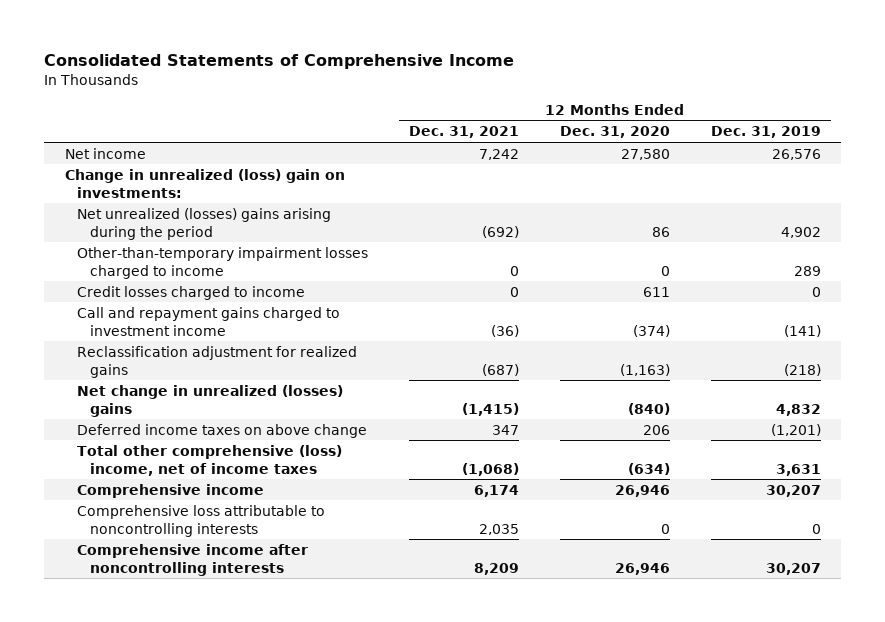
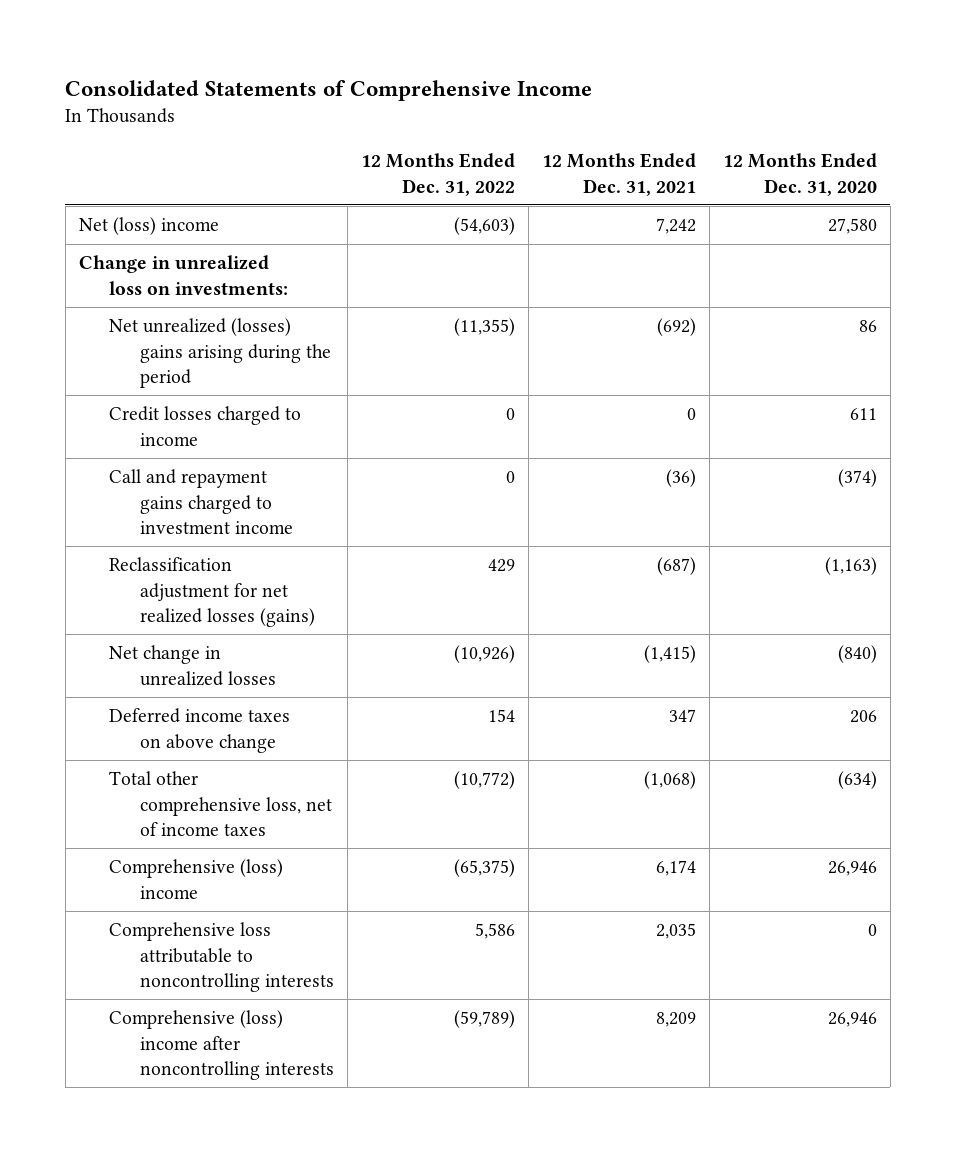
- | 12 Months Ended Dec. 31, 2021 | 12 Months Ended Dec. 31, 2020 | 12 Months Ended Dec. 31, 2019
+ | 12 Months Ended Dec. 31, 2022 | 12 Months Ended Dec. 31, 2021 | 12 Months Ended Dec. 31, 2020
- Net income | 7,242 | 27,580 | 26,576
- Change in unrealized (loss) gain on investments:
+ Net (loss) income | (54,603) | 7,242 | 27,580
+ Change in unrealized loss on investments:
- Other-than-temporary impairment losses charged to income | 0 | 0 | 289
- Reclassification adjustment for realized gains | (687) | (1,163) | (218)
- Net change in unrealized (losses) gains | (1,415) | (840) | 4,832
+ Reclassification adjustment for net realized losses (gains) | 429 | (687) | (1,163)
+ Net change in unrealized losses | (10,926) | (1,415) | (840)
- Total other comprehensive (loss) income, net of income taxes | (1,068) | (634) | 3,631
- Comprehensive income | 6,174 | 26,946 | 30,207
+ Total other comprehensive loss, net of income taxes | (10,772) | (1,068) | (634)
+ Comprehensive (loss) income | (65,375) | 6,174 | 26,946
- Comprehensive income after noncontrolling interests | 8,209 | 26,946 | 30,207
+ Comprehensive (loss) income after noncontrolling interests | (59,789) | 8,209 | 26,946

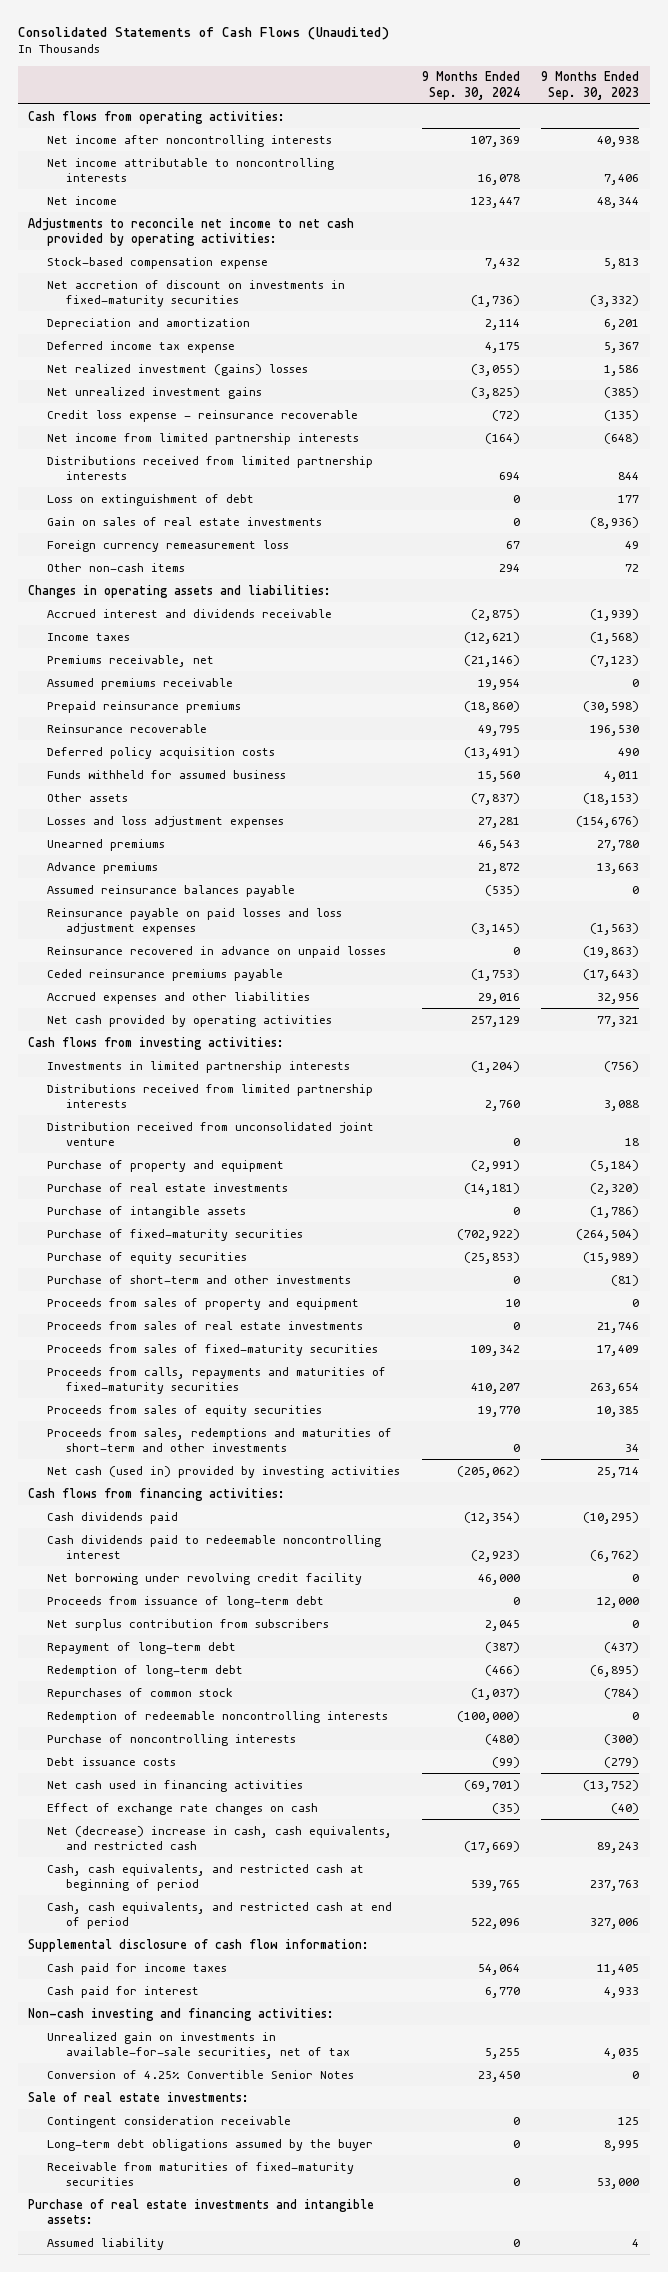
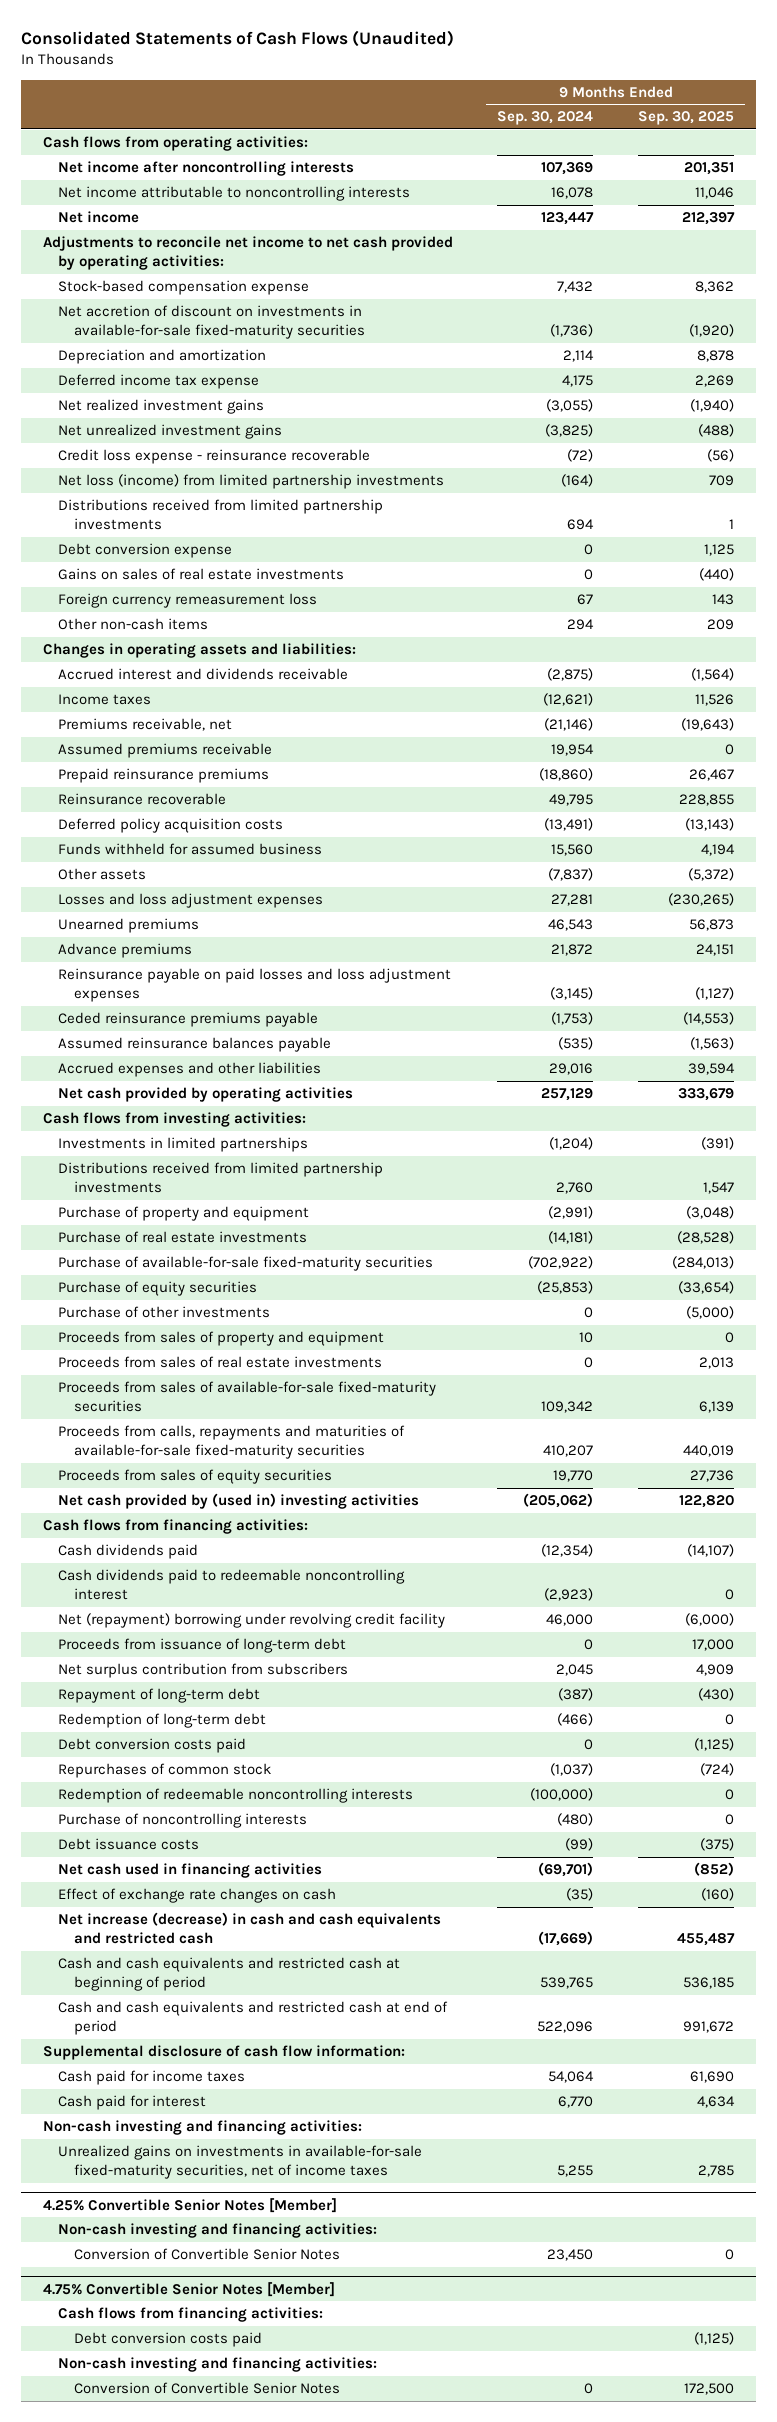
- | 9 Months Ended Sep. 30, 2024 | 9 Months Ended Sep. 30, 2023
+ | 9 Months Ended Sep. 30, 2024 | 9 Months Ended Sep. 30, 2025
- Net accretion of discount on investments in fixed-maturity securities | (1,736) | (3,332)
+ Net accretion of discount on investments in available-for-sale fixed-maturity securities | (1,736) | (1,920)
- Net realized investment (gains) losses | (3,055) | 1,586
+ Net realized investment gains | (3,055) | (1,940)
- Net income from limited partnership interests | (164) | (648)
- Distributions received from limited partnership interests | 694 | 844
- Loss on extinguishment of debt | 0 | 177
- Gain on sales of real estate investments | 0 | (8,936)
+ Net loss (income) from limited partnership investments | (164) | 709
+ Distributions received from limited partnership investments | 694 | 1
+ Debt conversion expense | 0 | 1,125
+ Gains on sales of real estate investments | 0 | (440)
- Reinsurance recovered in advance on unpaid losses | 0 | (19,863)
moved down: Assumed reinsurance balances payable | (535) | (1,563)
- Investments in limited partnership interests | (1,204) | (756)
- Distributions received from limited partnership interests | 2,760 | 3,088
- Distribution received from unconsolidated joint venture | 0 | 18
+ Investments in limited partnerships | (1,204) | (391)
+ Distributions received from limited partnership investments | 2,760 | 1,547
- Purchase of intangible assets | 0 | (1,786)
- Purchase of fixed-maturity securities | (702,922) | (264,504)
+ Purchase of available-for-sale fixed-maturity securities | (702,922) | (284,013)
- Purchase of short-term and other investments | 0 | (81)
+ Purchase of other investments | 0 | (5,000)
- Proceeds from sales of fixed-maturity securities | 109,342 | 17,409
- Proceeds from calls, repayments and maturities of fixed-maturity securities | 410,207 | 263,654
+ Proceeds from sales of available-for-sale fixed-maturity securities | 109,342 | 6,139
+ Proceeds from calls, repayments and maturities of available-for-sale fixed-maturity securities | 410,207 | 440,019
- Proceeds from sales, redemptions and maturities of short-term and other investments | 0 | 34
- Net cash (used in) provided by investing activities | (205,062) | 25,714
+ Net cash provided by (used in) investing activities | (205,062) | 122,820
- Net borrowing under revolving credit facility | 46,000 | 0
+ Net (repayment) borrowing under revolving credit facility | 46,000 | (6,000)
+ Debt conversion costs paid | 0 | (1,125)
- Net (decrease) increase in cash, cash equivalents, and restricted cash | (17,669) | 89,243
- Cash, cash equivalents, and restricted cash at beginning of period | 539,765 | 237,763
- Cash, cash equivalents, and restricted cash at end of period | 522,096 | 327,006
+ Net increase (decrease) in cash and cash equivalents and restricted cash | (17,669) | 455,487
+ Cash and cash equivalents and restricted cash at beginning of period | 539,765 | 536,185
+ Cash and cash equivalents and restricted cash at end of period | 522,096 | 991,672
- Unrealized gain on investments in available-for-sale securities, net of tax | 5,255 | 4,035
- Conversion of 4.25% Convertible Senior Notes | 23,450 | 0
- Sale of real estate investments:
- Contingent consideration receivable | 0 | 125
- Long-term debt obligations assumed by the buyer | 0 | 8,995
- Receivable from maturities of fixed-maturity securities | 0 | 53,000
- Purchase of real estate investments and intangible assets:
- Assumed liability | 0 | 4
+ Unrealized gains on investments in available-for-sale fixed-maturity securities, net of income taxes | 5,255 | 2,785
+ 4.25% Convertible Senior Notes [Member]
+ Non-cash investing and financing activities:
+ Conversion of Convertible Senior Notes | 23,450 | 0
+ 4.75% Convertible Senior Notes [Member]
+ Cash flows from financing activities:
+ Debt conversion costs paid | | (1,125)
+ Non-cash investing and financing activities:
+ Conversion of Convertible Senior Notes | 0 | 172,500

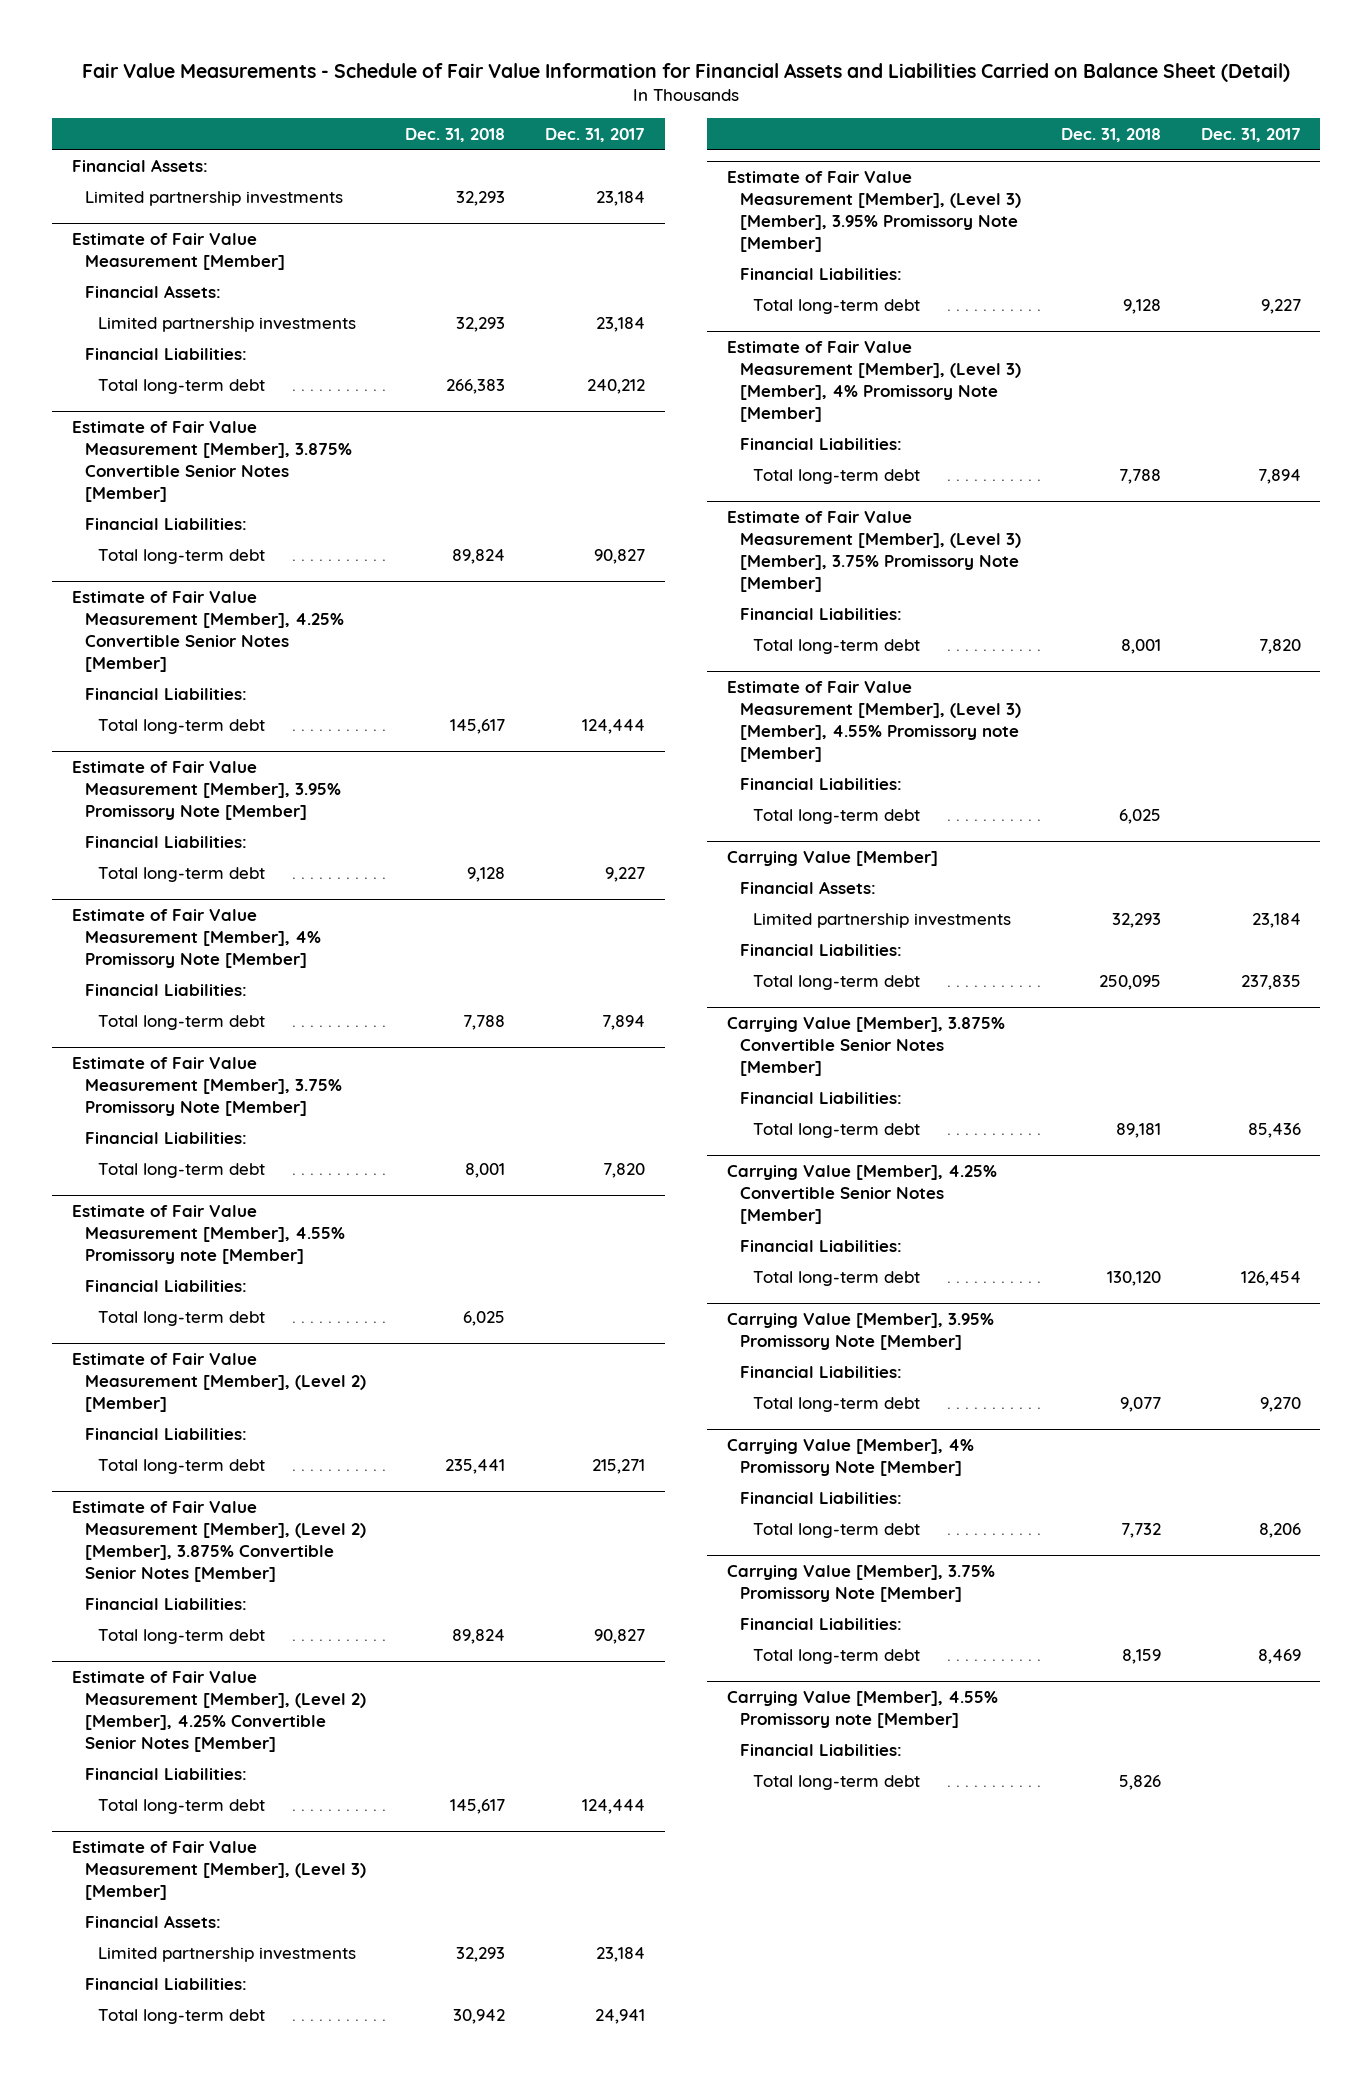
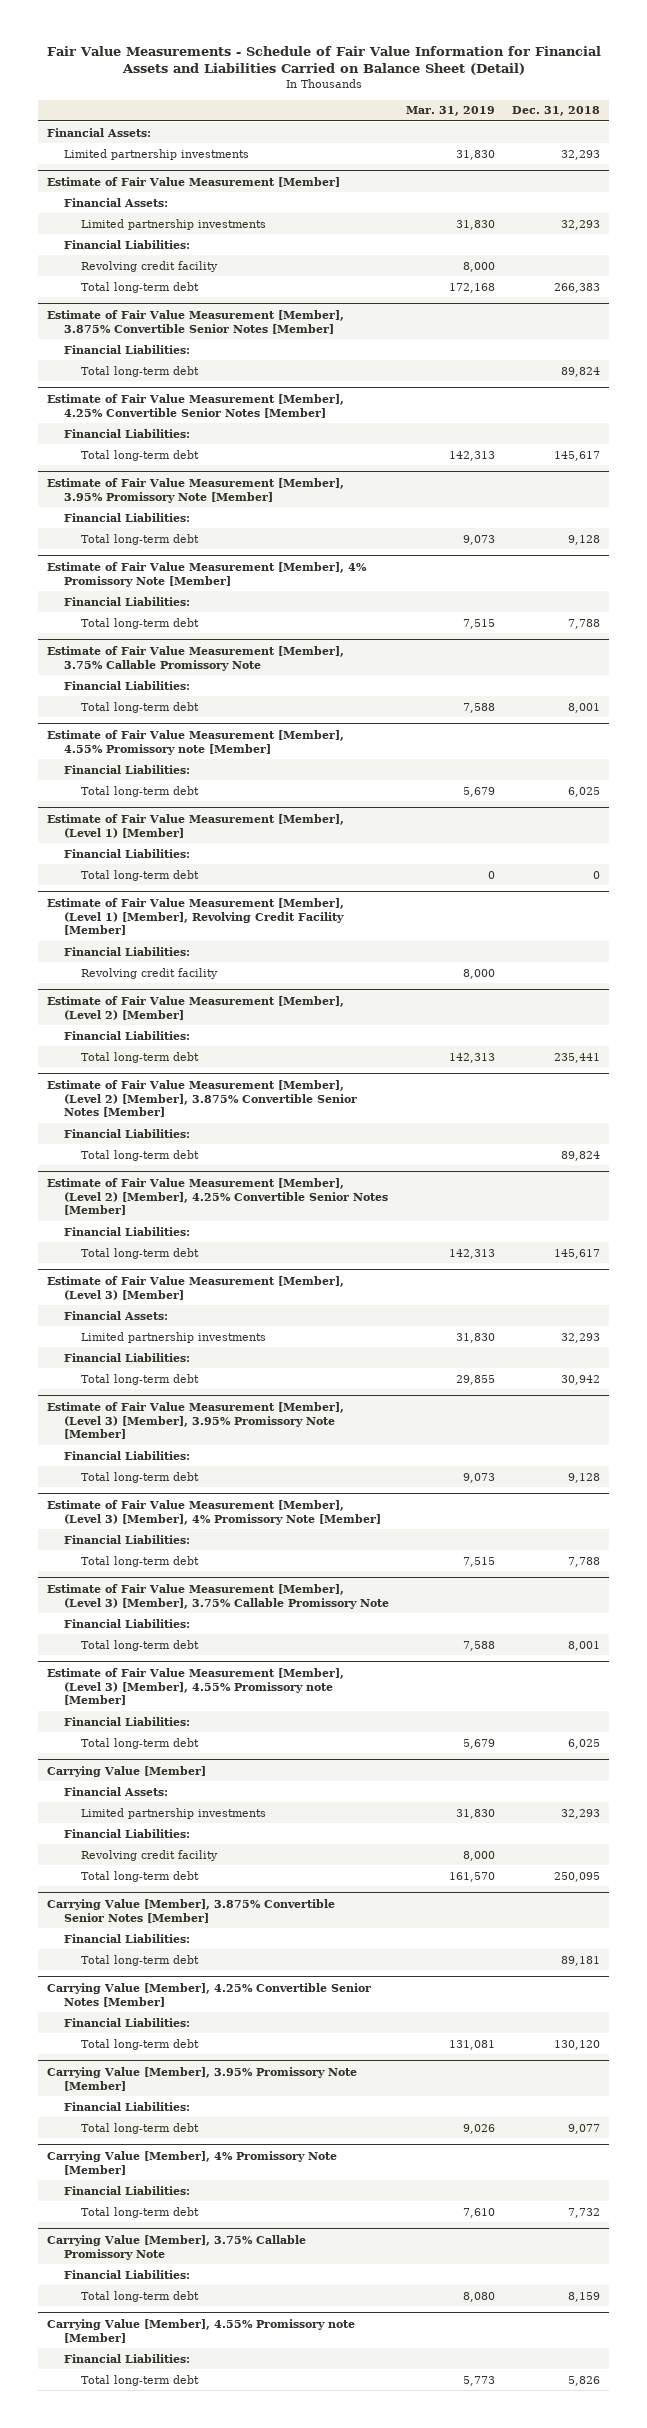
- | Dec. 31, 2018 | Dec. 31, 2017
+ | Mar. 31, 2019 | Dec. 31, 2018
@ Estimate of Fair Value Measurement [Member]
+ Revolving credit facility | 8,000 |
- Estimate of Fair Value Measurement [Member], 3.75% Promissory Note [Member]
+ Estimate of Fair Value Measurement [Member], 3.75% Callable Promissory Note
+ Estimate of Fair Value Measurement [Member], (Level 1) [Member]
+ Financial Liabilities:
+ Total long-term debt | 0 | 0
+ Estimate of Fair Value Measurement [Member], (Level 1) [Member], Revolving Credit Facility [Member]
+ Financial Liabilities:
+ Revolving credit facility | 8,000 |
- Estimate of Fair Value Measurement [Member], (Level 3) [Member], 3.75% Promissory Note [Member]
+ Estimate of Fair Value Measurement [Member], (Level 3) [Member], 3.75% Callable Promissory Note
@ Carrying Value [Member]
+ Revolving credit facility | 8,000 |
- Carrying Value [Member], 3.75% Promissory Note [Member]
+ Carrying Value [Member], 3.75% Callable Promissory Note

